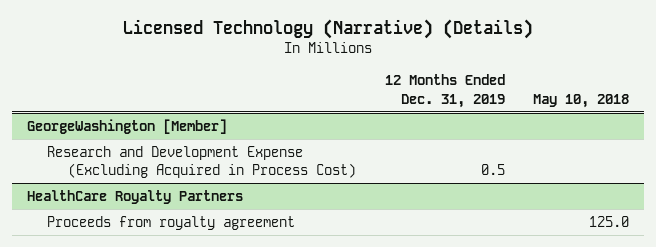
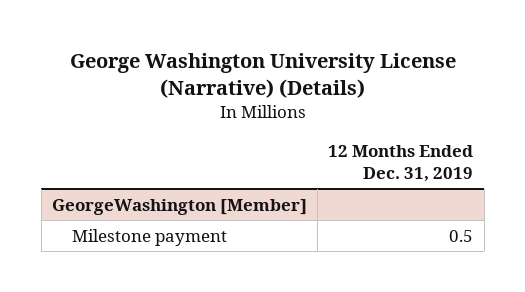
- Licensed Technology (Narrative) (Details)
+ George Washington University License (Narrative) (Details)
- | 12 Months Ended Dec. 31, 2019 | May 10, 2018
+ | 12 Months Ended Dec. 31, 2019
@ GeorgeWashington [Member]
- Research and Development Expense (Excluding Acquired in Process Cost) | 0.5 |
- HealthCare Royalty Partners
- Proceeds from royalty agreement | | 125.0
@ GeorgeWashington [Member]
+ Milestone payment | 0.5

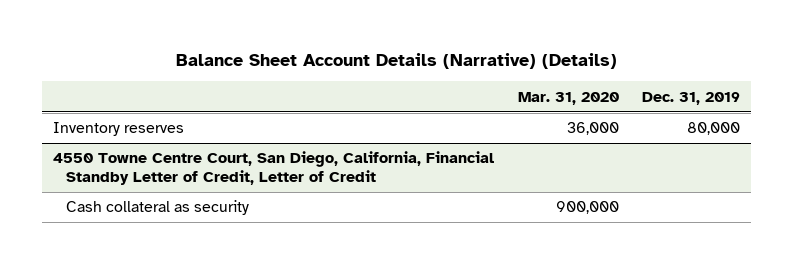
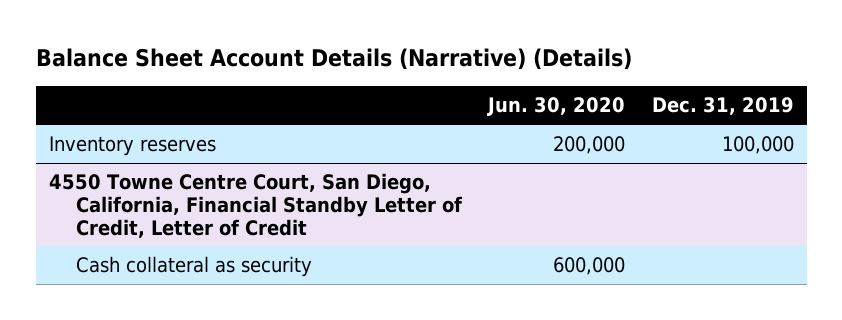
- | Mar. 31, 2020 | Dec. 31, 2019
+ | Jun. 30, 2020 | Dec. 31, 2019
- Inventory reserves | 36,000 | 80,000
+ Inventory reserves | 200,000 | 100,000

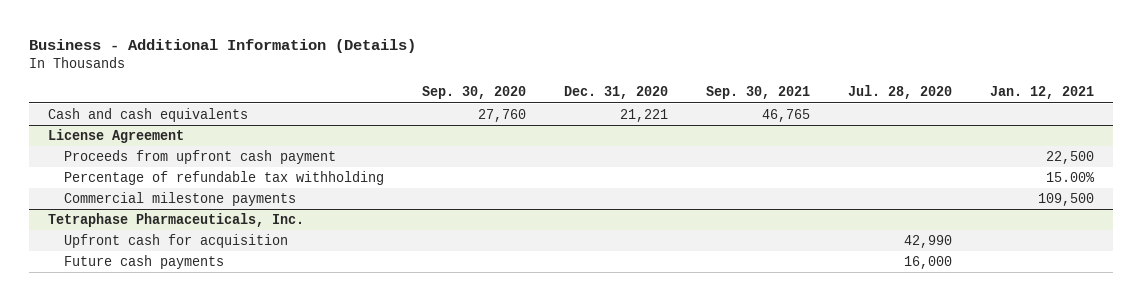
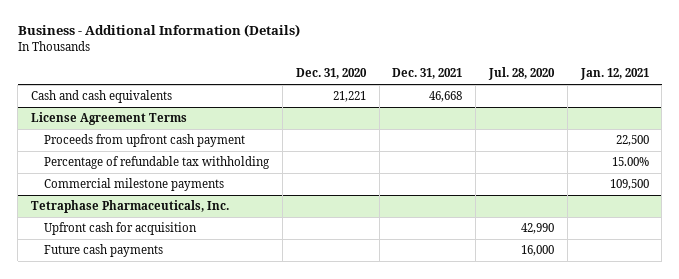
- | Sep. 30, 2020 | Dec. 31, 2020 | Sep. 30, 2021 | Jul. 28, 2020 | Jan. 12, 2021
+ | Dec. 31, 2020 | Dec. 31, 2021 | Jul. 28, 2020 | Jan. 12, 2021
- License Agreement
+ License Agreement Terms

